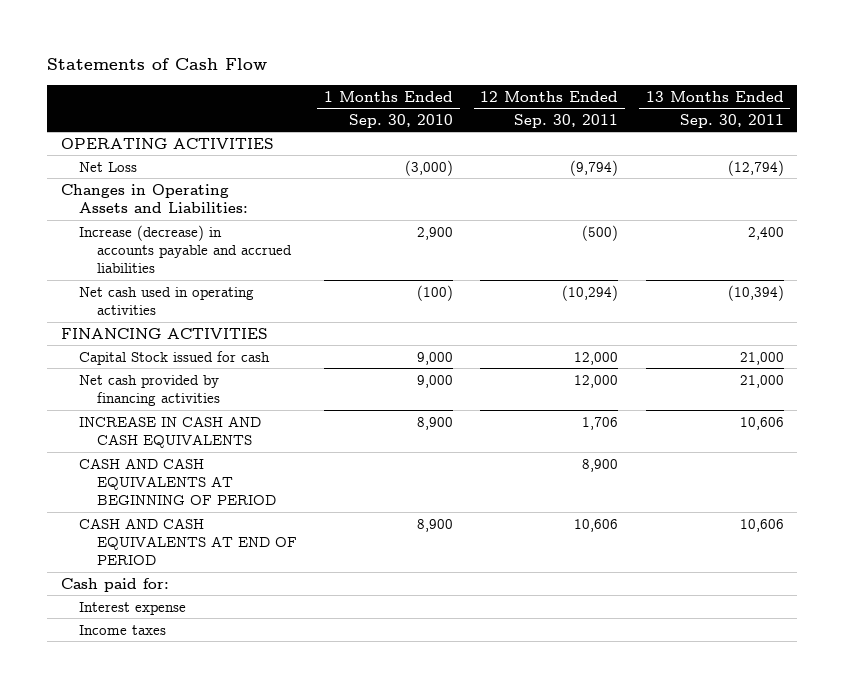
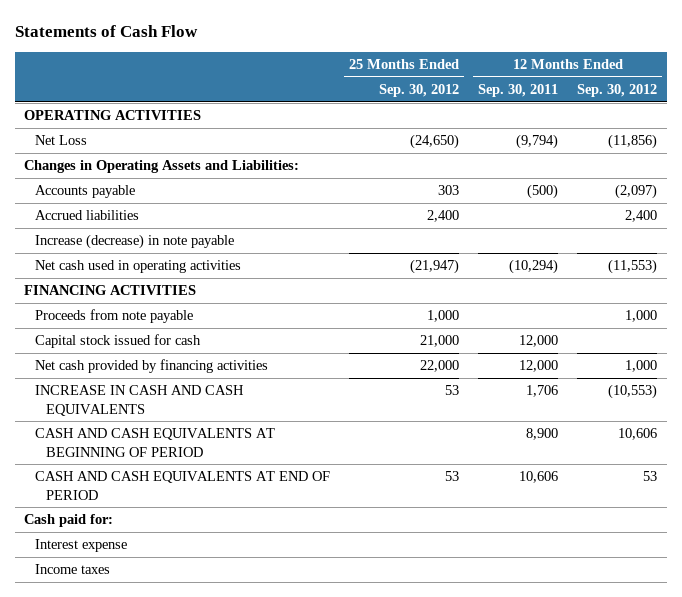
- | 1 Months Ended Sep. 30, 2010 | 12 Months Ended Sep. 30, 2011 | 13 Months Ended Sep. 30, 2011
+ | 25 Months Ended Sep. 30, 2012 | 12 Months Ended Sep. 30, 2011 | 12 Months Ended Sep. 30, 2012
- Increase (decrease) in accounts payable and accrued liabilities | 2,900 | (500) | 2,400
+ Accounts payable | 303 | (500) | (2,097)
+ Accrued liabilities | 2,400 | | 2,400
+ Increase (decrease) in note payable
- Capital Stock issued for cash | 9,000 | 12,000 | 21,000
+ Proceeds from note payable | 1,000 | | 1,000
+ Capital stock issued for cash | 21,000 | 12,000 |

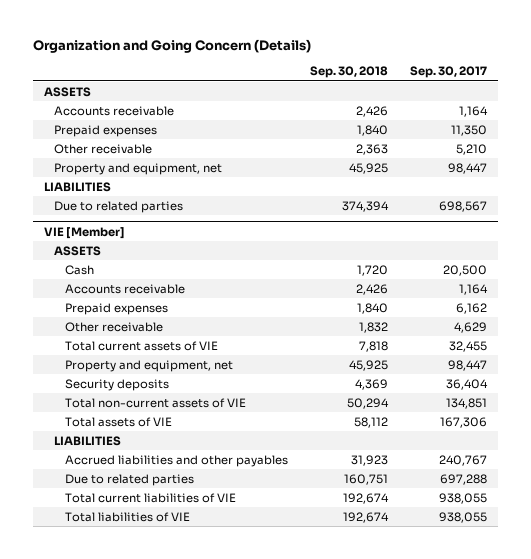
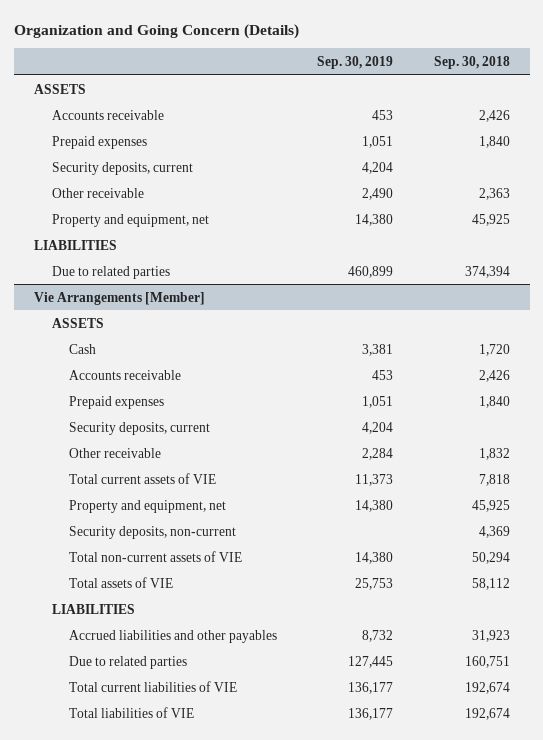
- | Sep. 30, 2018 | Sep. 30, 2017
+ | Sep. 30, 2019 | Sep. 30, 2018
+ Security deposits, current | 4,204 |
- VIE [Member]
+ Vie Arrangements [Member]
+ Security deposits, current | 4,204 |
- Security deposits | 4,369 | 36,404
+ Security deposits, non-current | | 4,369

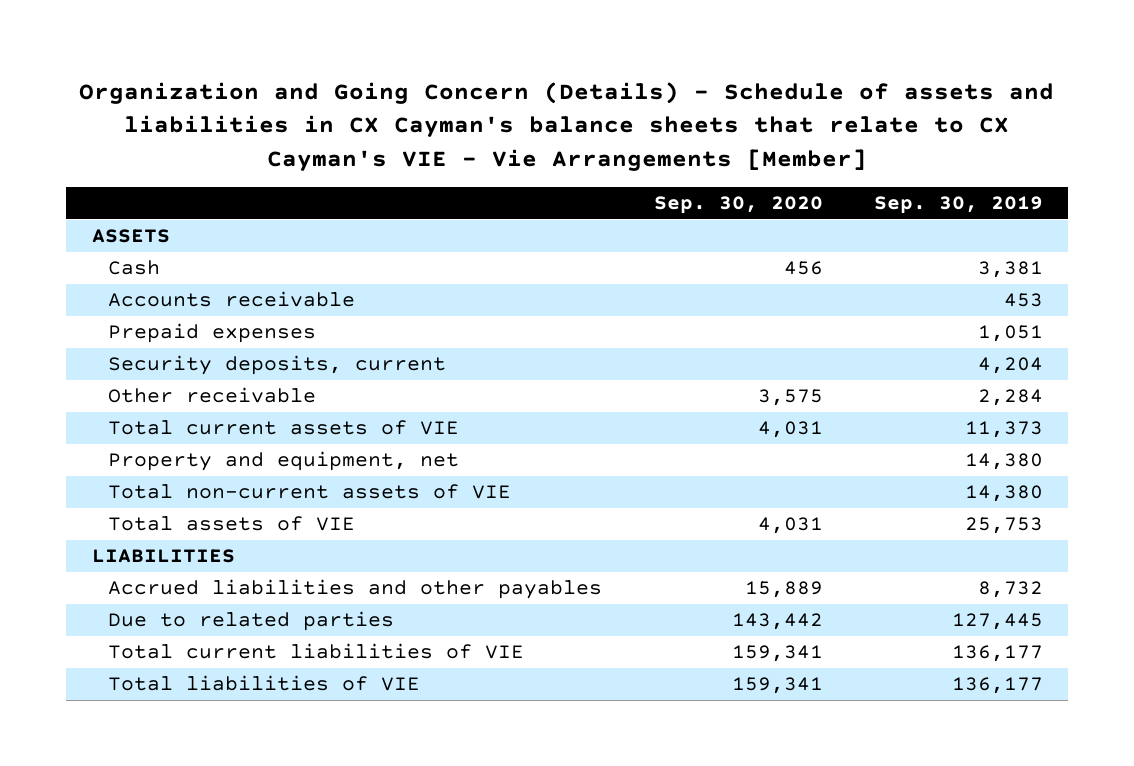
- Organization and Going Concern (Details)
+ Organization and Going Concern (Details) - Schedule of assets and liabilities in CX Cayman's balance sheets that relate to CX Cayman's VIE - Vie Arrangements [Member]
- | Sep. 30, 2019 | Sep. 30, 2018
+ | Sep. 30, 2020 | Sep. 30, 2019
- Accounts receivable | 453 | 2,426
- Prepaid expenses | 1,051 | 1,840
- Security deposits, current | 4,204 |
- Other receivable | 2,490 | 2,363
- Property and equipment, net | 14,380 | 45,925
- LIABILITIES
- Due to related parties | 460,899 | 374,394
- Vie Arrangements [Member]
- ASSETS
- Security deposits, non-current | | 4,369

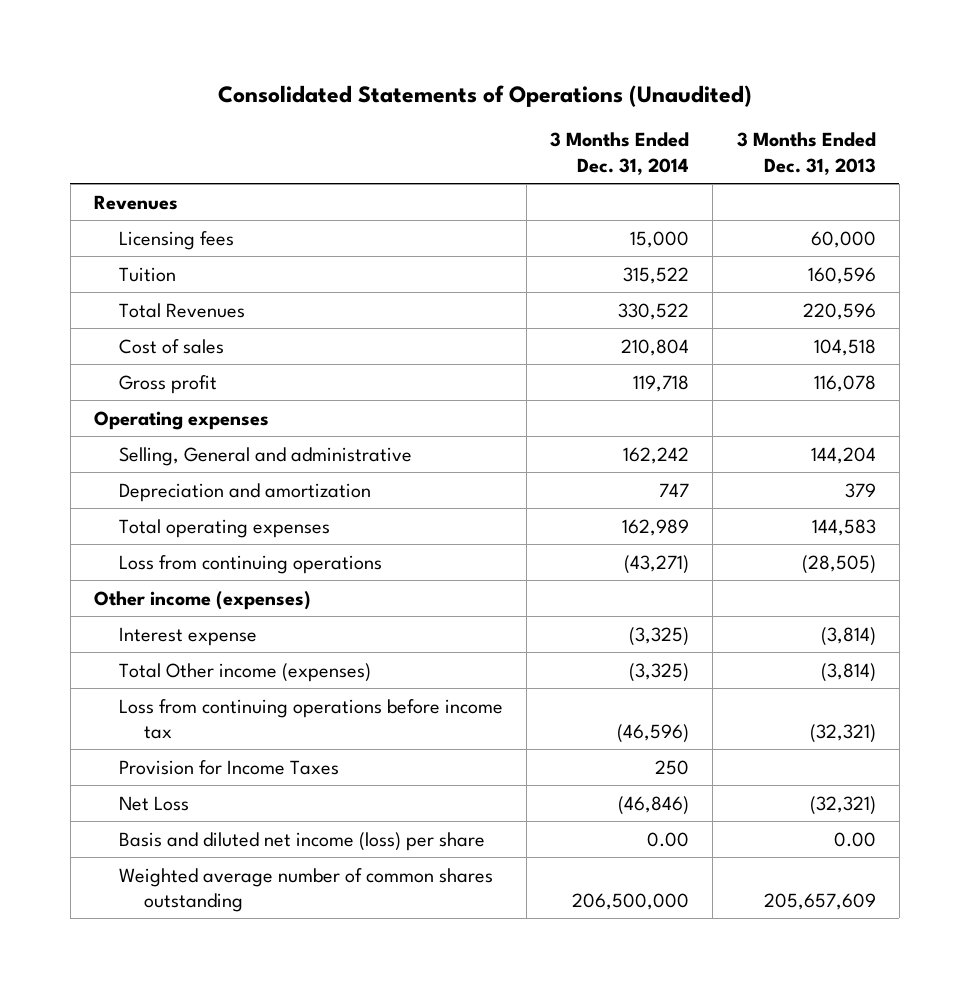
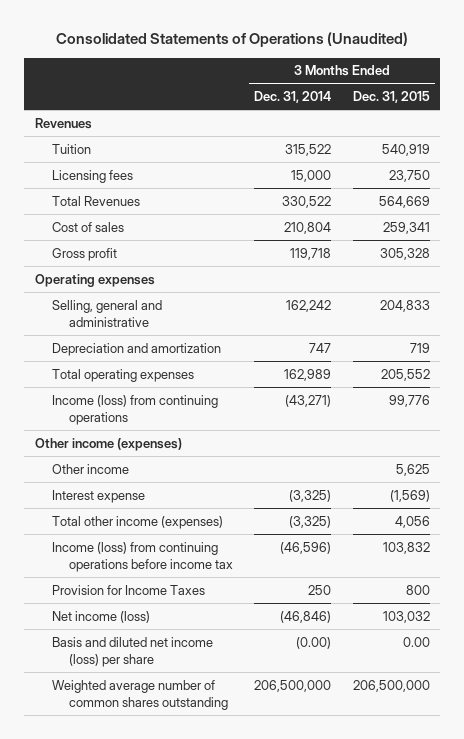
- | 3 Months Ended Dec. 31, 2014 | 3 Months Ended Dec. 31, 2013
+ | 3 Months Ended Dec. 31, 2014 | 3 Months Ended Dec. 31, 2015
moved down: Licensing fees | 15,000 | 23,750
- Selling, General and administrative | 162,242 | 144,204
+ Selling, general and administrative | 162,242 | 204,833
- Loss from continuing operations | (43,271) | (28,505)
+ Income (loss) from continuing operations | (43,271) | 99,776
+ Other income | | 5,625
- Total Other income (expenses) | (3,325) | (3,814)
- Loss from continuing operations before income tax | (46,596) | (32,321)
+ Total other income (expenses) | (3,325) | 4,056
+ Income (loss) from continuing operations before income tax | (46,596) | 103,832
- Net Loss | (46,846) | (32,321)
- Basis and diluted net income (loss) per share | 0.00 | 0.00
+ Net income (loss) | (46,846) | 103,032
+ Basis and diluted net income (loss) per share | (0.00) | 0.00

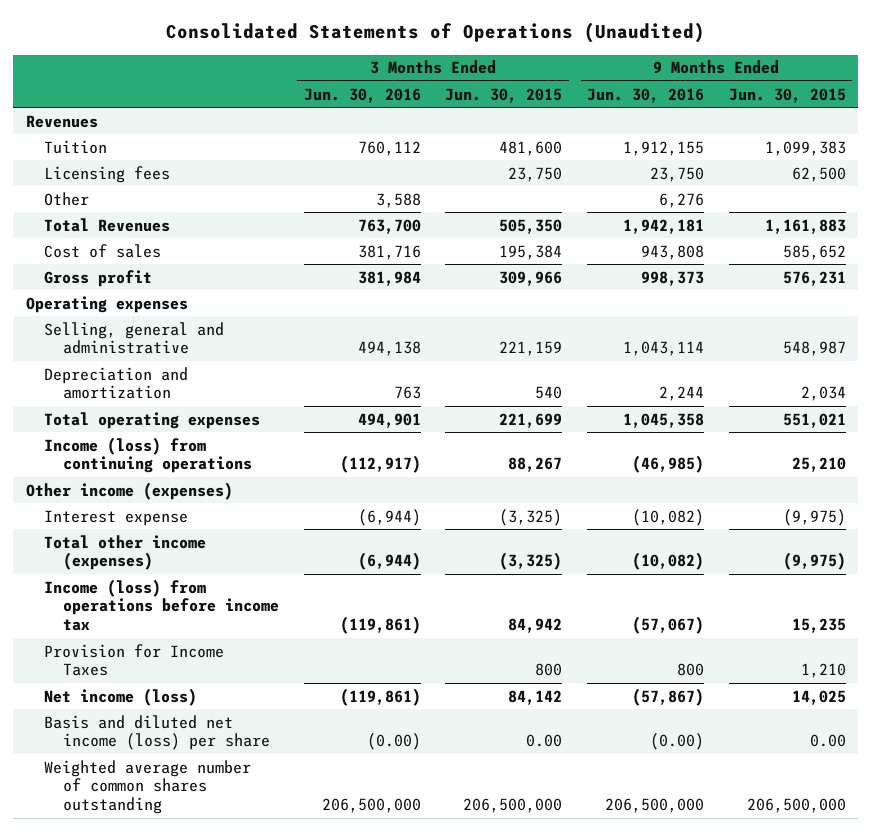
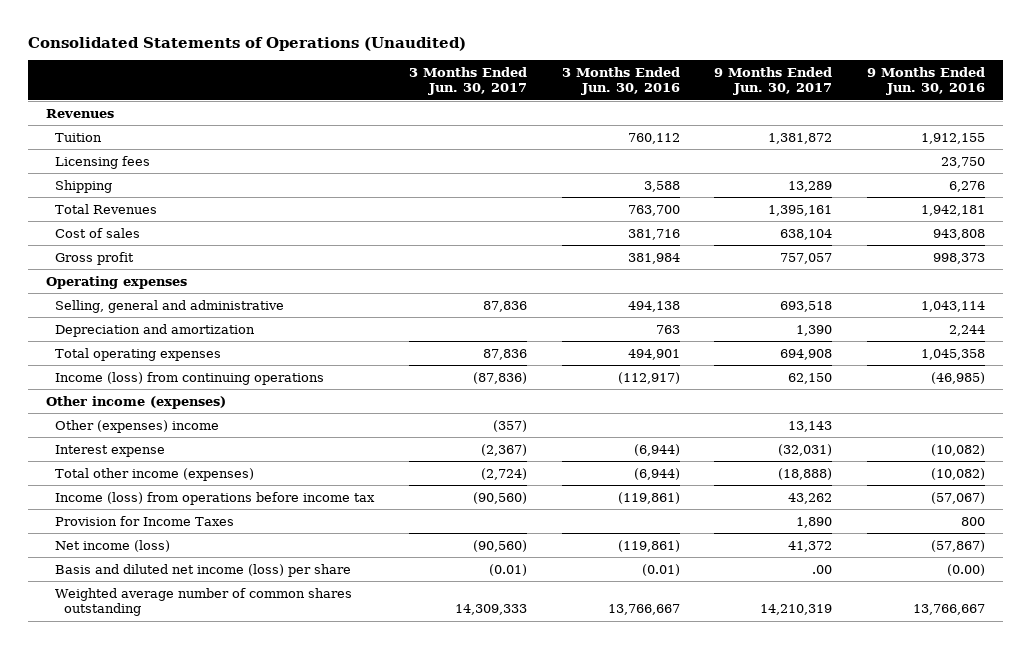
- | 3 Months Ended Jun. 30, 2016 | 3 Months Ended Jun. 30, 2015 | 9 Months Ended Jun. 30, 2016 | 9 Months Ended Jun. 30, 2015
+ | 3 Months Ended Jun. 30, 2017 | 3 Months Ended Jun. 30, 2016 | 9 Months Ended Jun. 30, 2017 | 9 Months Ended Jun. 30, 2016
- Other | 3,588 | | 6,276 |
+ Shipping | | 3,588 | 13,289 | 6,276
+ Other (expenses) income | (357) | | 13,143 |
- Basis and diluted net income (loss) per share | (0.00) | 0.00 | (0.00) | 0.00
- Weighted average number of common shares outstanding | 206,500,000 | 206,500,000 | 206,500,000 | 206,500,000
+ Basis and diluted net income (loss) per share | (0.01) | (0.01) | .00 | (0.00)
+ Weighted average number of common shares outstanding | 14,309,333 | 13,766,667 | 14,210,319 | 13,766,667

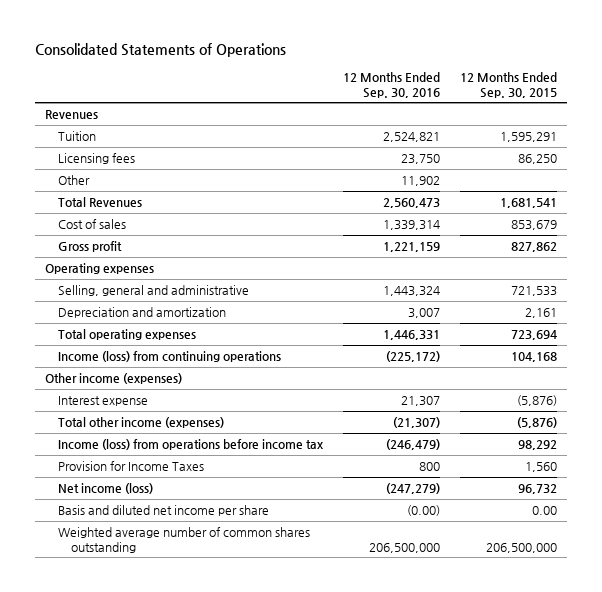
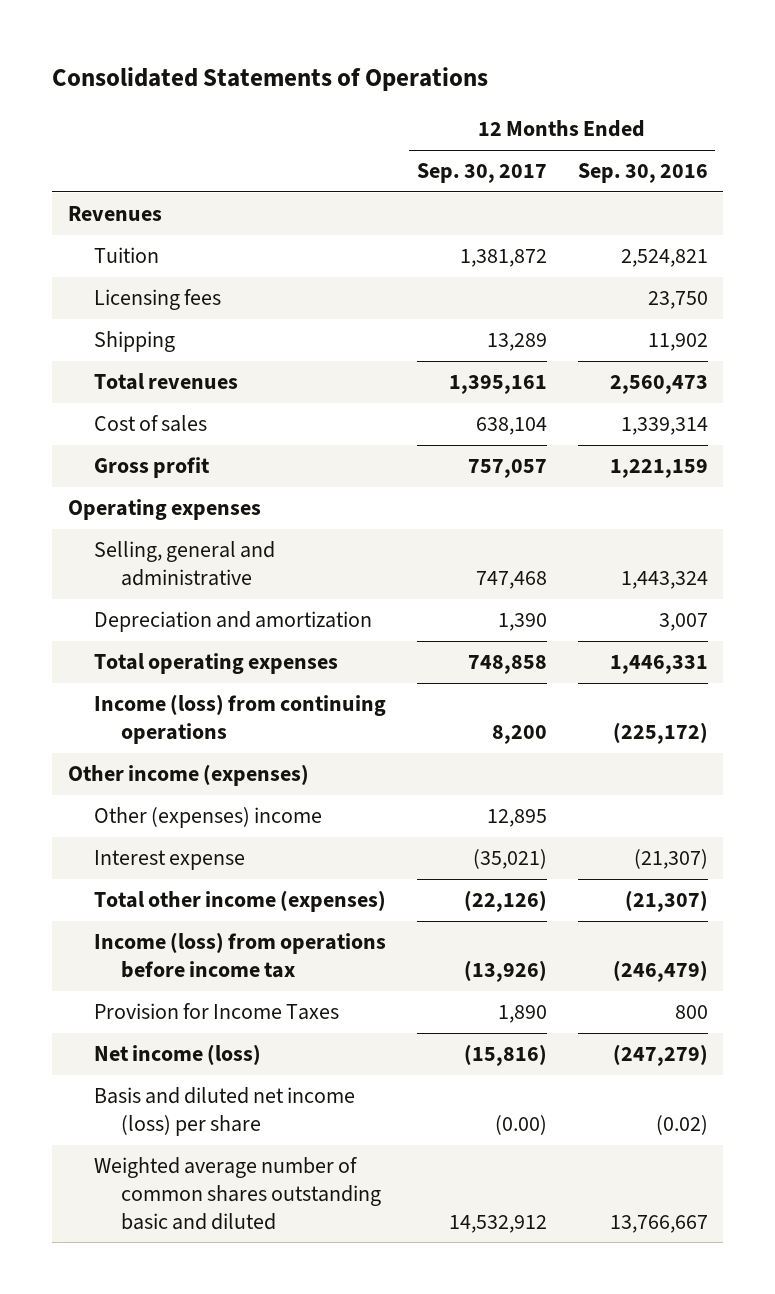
- | 12 Months Ended Sep. 30, 2016 | 12 Months Ended Sep. 30, 2015
+ | 12 Months Ended Sep. 30, 2017 | 12 Months Ended Sep. 30, 2016
- Other | 11,902 |
- Total Revenues | 2,560,473 | 1,681,541
+ Shipping | 13,289 | 11,902
+ Total revenues | 1,395,161 | 2,560,473
- Interest expense | 21,307 | (5,876)
+ Other (expenses) income | 12,895 |
+ Interest expense | (35,021) | (21,307)
- Basis and diluted net income per share | (0.00) | 0.00
- Weighted average number of common shares outstanding | 206,500,000 | 206,500,000
+ Basis and diluted net income (loss) per share | (0.00) | (0.02)
+ Weighted average number of common shares outstanding basic and diluted | 14,532,912 | 13,766,667

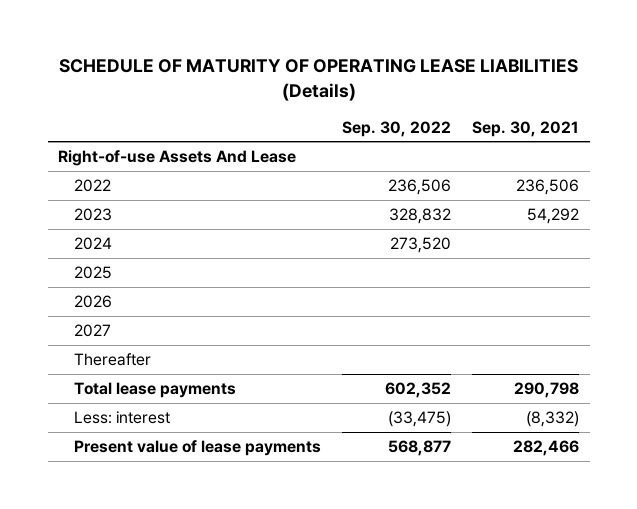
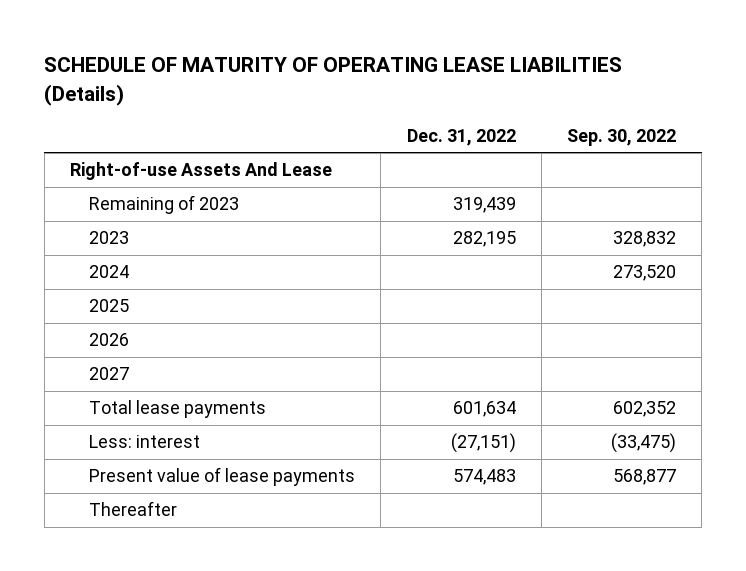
- | Sep. 30, 2022 | Sep. 30, 2021
+ | Dec. 31, 2022 | Sep. 30, 2022
- 2022 | 236,506 | 236,506
+ Remaining of 2023 | 319,439 |
moved down: Thereafter

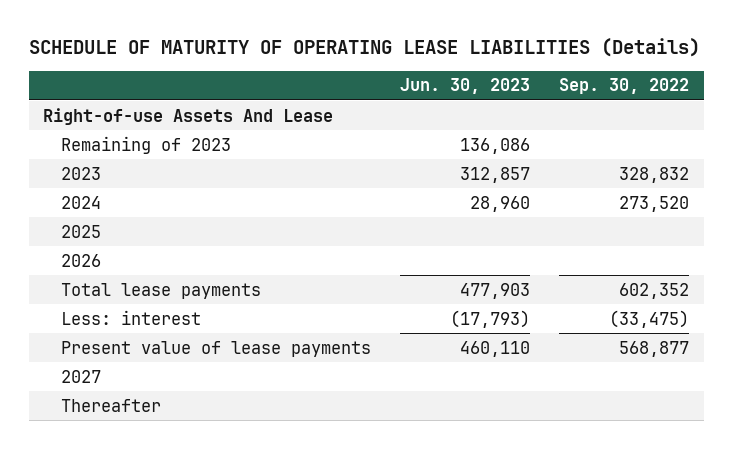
- | Dec. 31, 2022 | Sep. 30, 2022
+ | Jun. 30, 2023 | Sep. 30, 2022
moved down: 2027

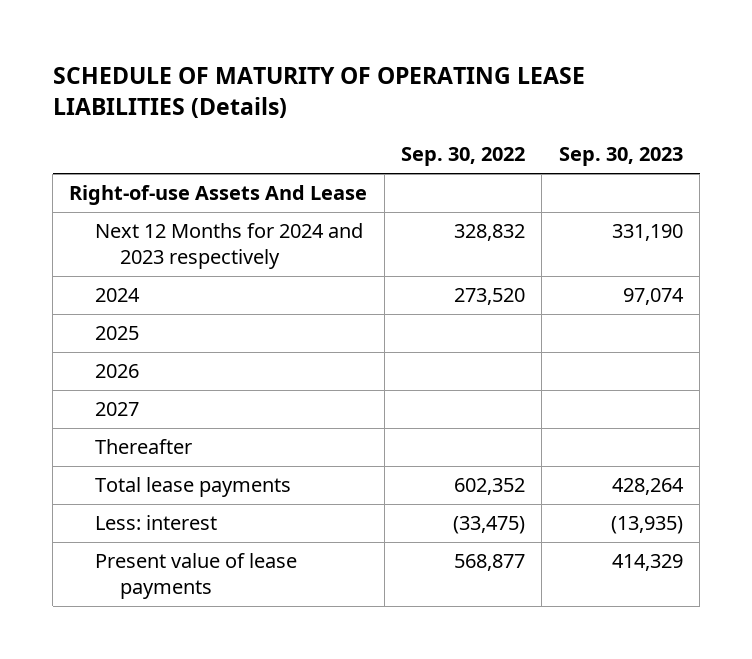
- | Jun. 30, 2023 | Sep. 30, 2022
+ | Sep. 30, 2022 | Sep. 30, 2023
- Remaining of 2023 | 136,086 |
- 2023 | 312,857 | 328,832
+ Next 12 Months for 2024 and 2023 respectively | 328,832 | 331,190
moved up: 2027
moved up: Thereafter

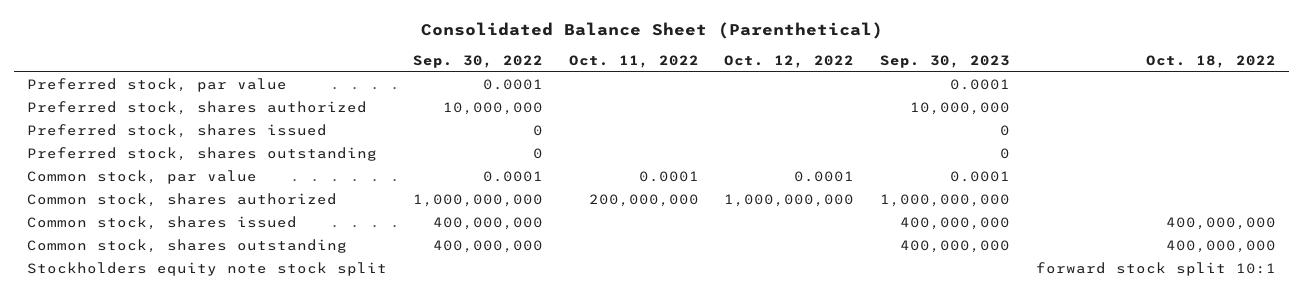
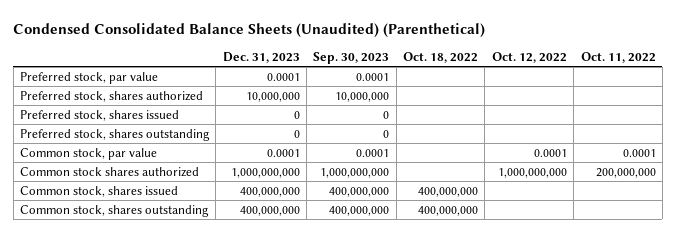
- Consolidated Balance Sheet (Parenthetical)
+ Condensed Consolidated Balance Sheets (Unaudited) (Parenthetical)
- | Sep. 30, 2022 | Oct. 11, 2022 | Oct. 12, 2022 | Sep. 30, 2023 | Oct. 18, 2022
+ | Dec. 31, 2023 | Sep. 30, 2023 | Oct. 18, 2022 | Oct. 12, 2022 | Oct. 11, 2022
- Common stock, shares authorized | 1,000,000,000 | 200,000,000 | 1,000,000,000 | 1,000,000,000 |
+ Common stock shares authorized | 1,000,000,000 | 1,000,000,000 | | 1,000,000,000 | 200,000,000
- Stockholders equity note stock split | | | | | forward stock split 10:1

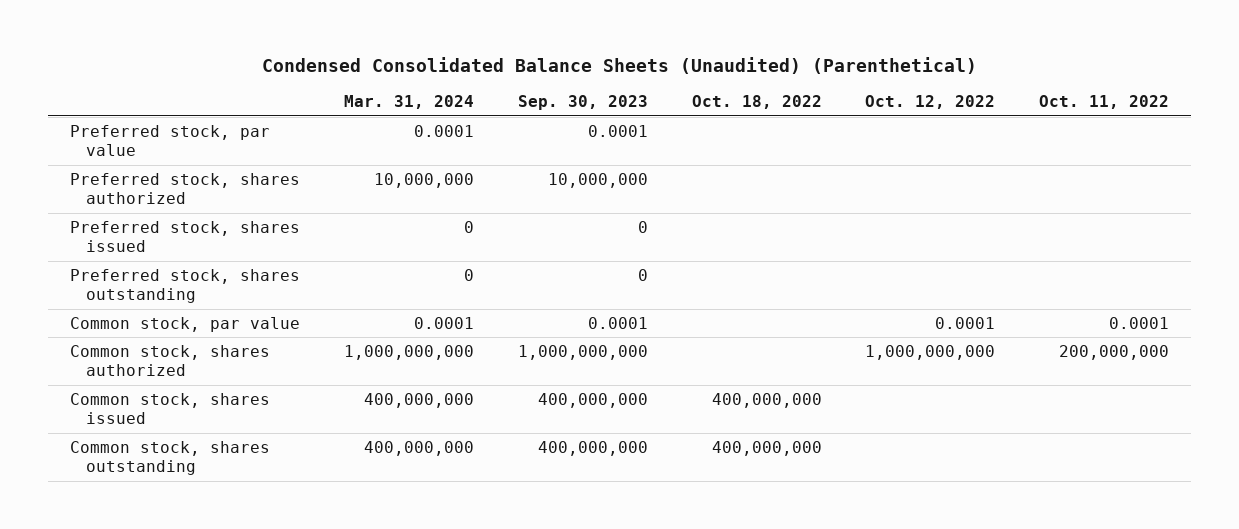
- | Dec. 31, 2023 | Sep. 30, 2023 | Oct. 18, 2022 | Oct. 12, 2022 | Oct. 11, 2022
+ | Mar. 31, 2024 | Sep. 30, 2023 | Oct. 18, 2022 | Oct. 12, 2022 | Oct. 11, 2022
- Common stock shares authorized | 1,000,000,000 | 1,000,000,000 | | 1,000,000,000 | 200,000,000
+ Common stock, shares authorized | 1,000,000,000 | 1,000,000,000 | | 1,000,000,000 | 200,000,000

